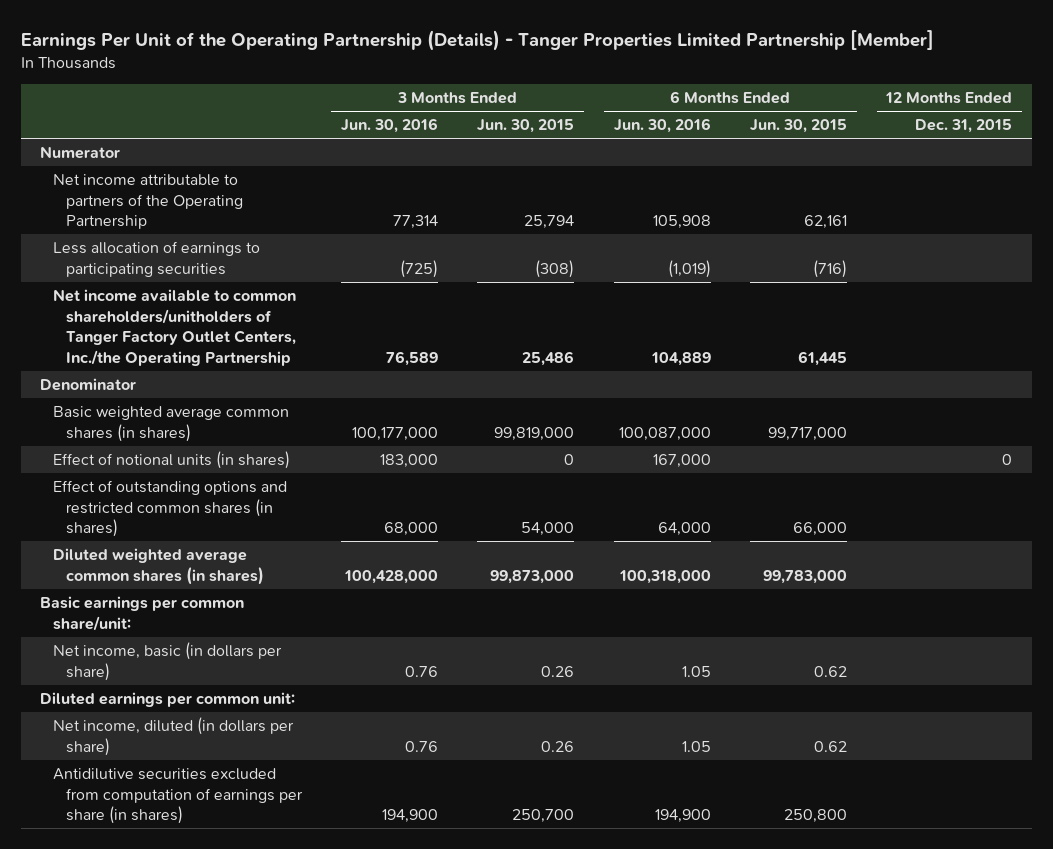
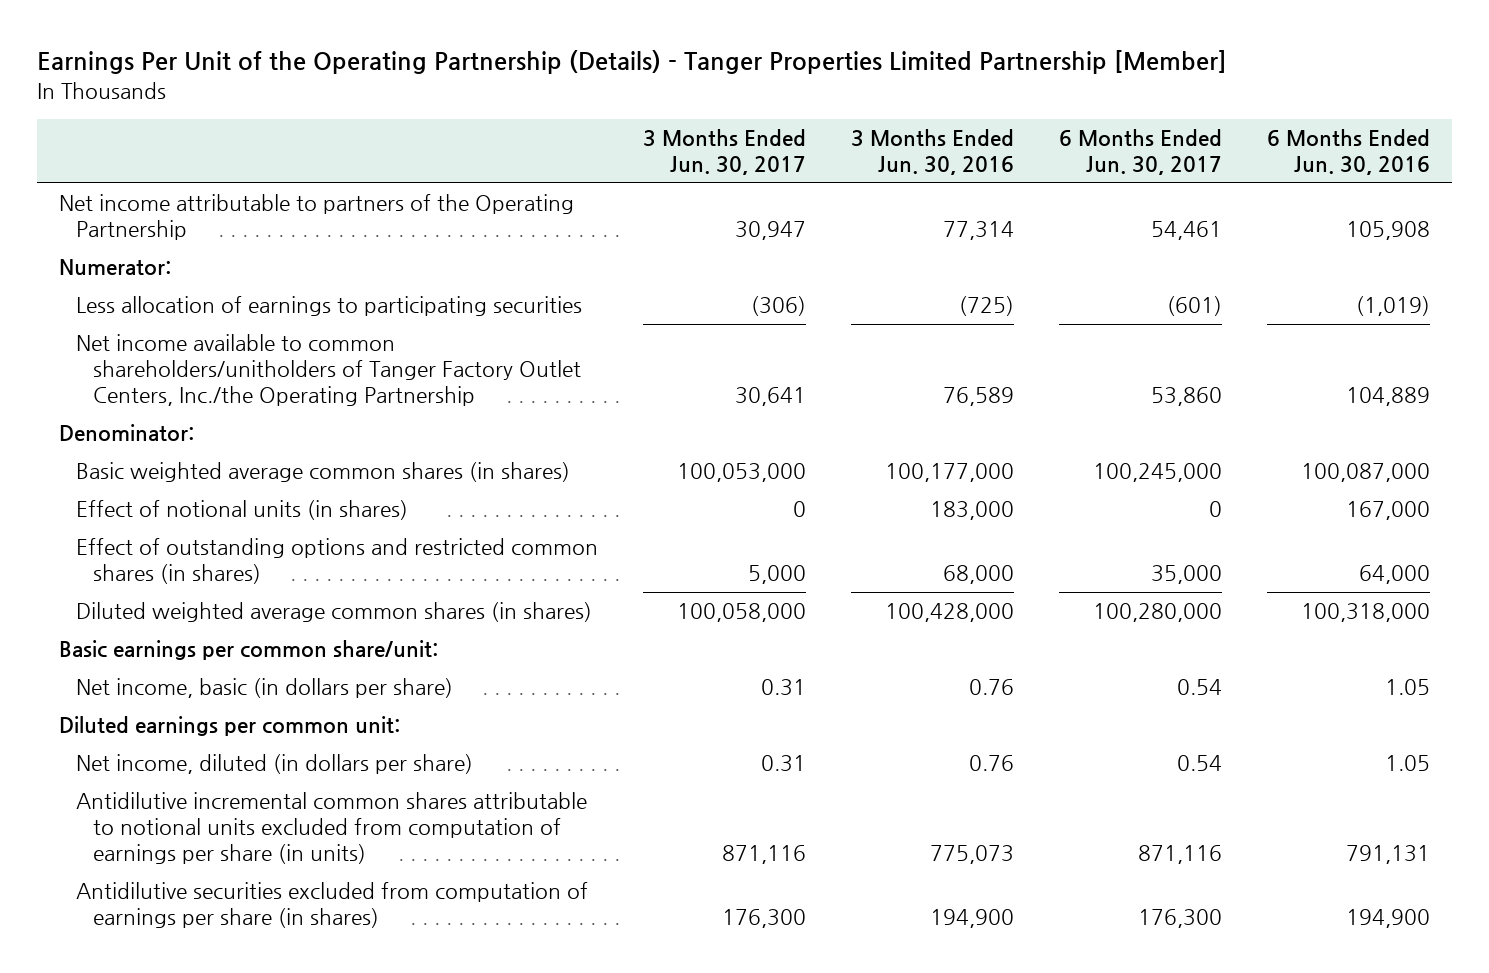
- | 3 Months Ended Jun. 30, 2016 | 3 Months Ended Jun. 30, 2015 | 6 Months Ended Jun. 30, 2016 | 6 Months Ended Jun. 30, 2015 | 12 Months Ended Dec. 31, 2015
+ | 3 Months Ended Jun. 30, 2017 | 3 Months Ended Jun. 30, 2016 | 6 Months Ended Jun. 30, 2017 | 6 Months Ended Jun. 30, 2016
- Numerator
+ Numerator:
- Denominator
+ Denominator:
+ Antidilutive incremental common shares attributable to notional units excluded from computation of earnings per share (in units) | 871,116 | 775,073 | 871,116 | 791,131

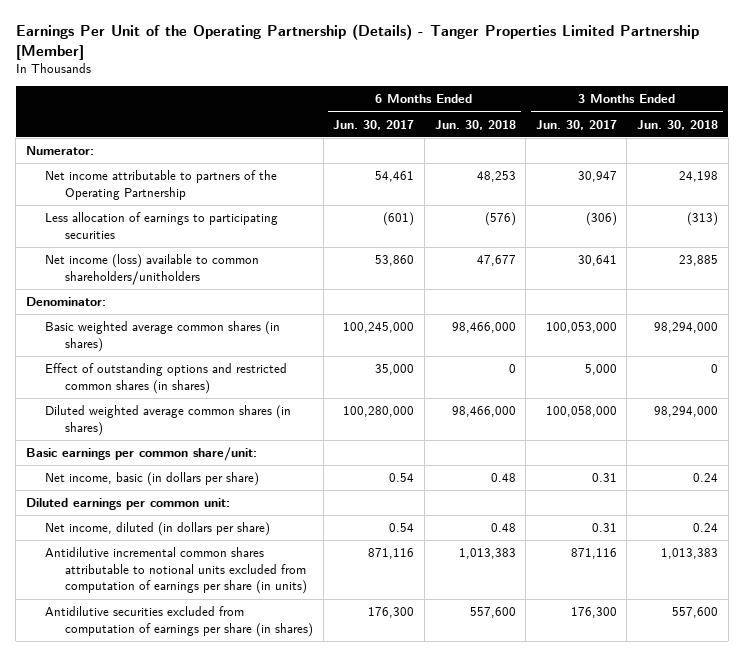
- | 3 Months Ended Jun. 30, 2017 | 3 Months Ended Jun. 30, 2016 | 6 Months Ended Jun. 30, 2017 | 6 Months Ended Jun. 30, 2016
+ | 6 Months Ended Jun. 30, 2017 | 6 Months Ended Jun. 30, 2018 | 3 Months Ended Jun. 30, 2017 | 3 Months Ended Jun. 30, 2018
moved down: Net income attributable to partners of the Operating Partnership | 54,461 | 48,253 | 30,947 | 24,198
- Net income available to common shareholders/unitholders of Tanger Factory Outlet Centers, Inc./the Operating Partnership | 30,641 | 76,589 | 53,860 | 104,889
+ Net income (loss) available to common shareholders/unitholders | 53,860 | 47,677 | 30,641 | 23,885
- Effect of notional units (in shares) | 0 | 183,000 | 0 | 167,000

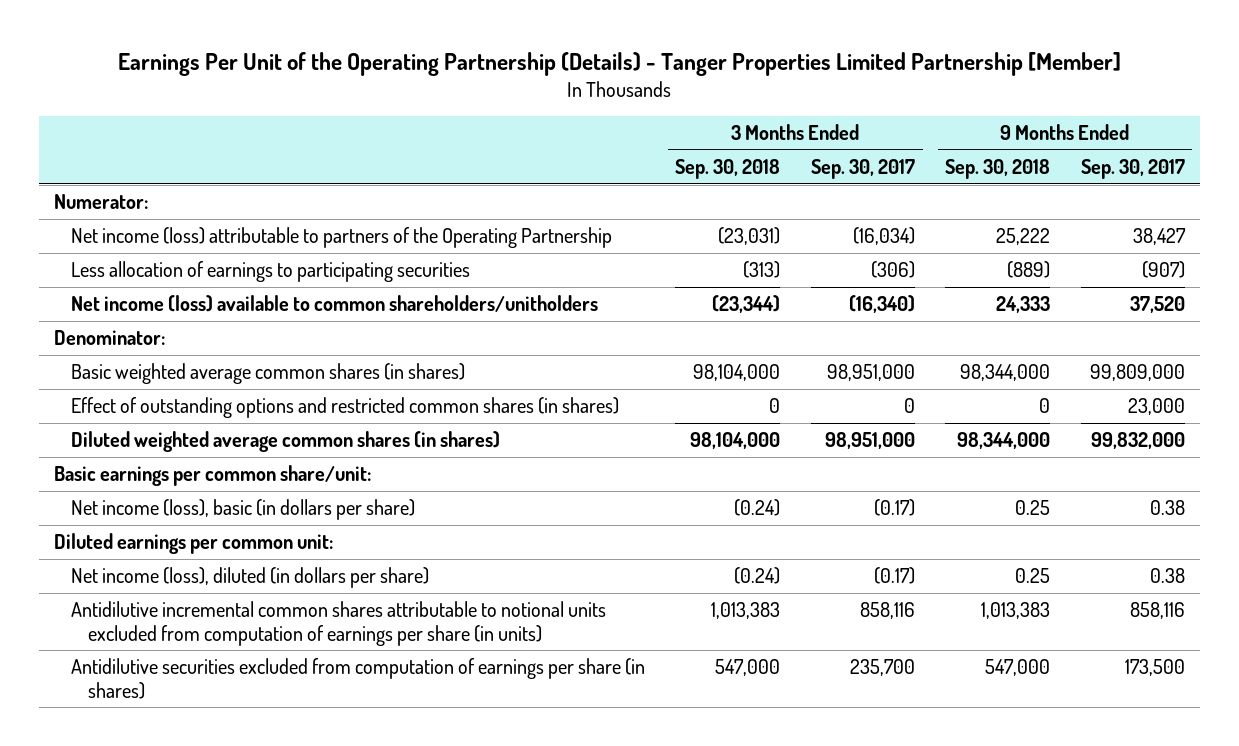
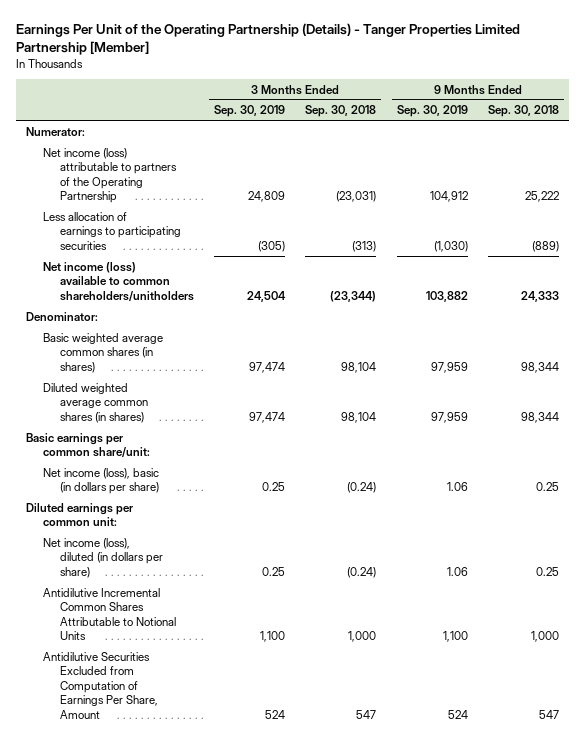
- | 3 Months Ended Sep. 30, 2018 | 3 Months Ended Sep. 30, 2017 | 9 Months Ended Sep. 30, 2018 | 9 Months Ended Sep. 30, 2017
+ | 3 Months Ended Sep. 30, 2019 | 3 Months Ended Sep. 30, 2018 | 9 Months Ended Sep. 30, 2019 | 9 Months Ended Sep. 30, 2018
- Basic weighted average common shares (in shares) | 98,104,000 | 98,951,000 | 98,344,000 | 99,809,000
- Effect of outstanding options and restricted common shares (in shares) | 0 | 0 | 0 | 23,000
- Diluted weighted average common shares (in shares) | 98,104,000 | 98,951,000 | 98,344,000 | 99,832,000
+ Basic weighted average common shares (in shares) | 97,474 | 98,104 | 97,959 | 98,344
+ Diluted weighted average common shares (in shares) | 97,474 | 98,104 | 97,959 | 98,344
- Antidilutive incremental common shares attributable to notional units excluded from computation of earnings per share (in units) | 1,013,383 | 858,116 | 1,013,383 | 858,116
- Antidilutive securities excluded from computation of earnings per share (in shares) | 547,000 | 235,700 | 547,000 | 173,500
+ Antidilutive Incremental Common Shares Attributable to Notional Units | 1,100 | 1,000 | 1,100 | 1,000
+ Antidilutive Securities Excluded from Computation of Earnings Per Share, Amount | 524 | 547 | 524 | 547

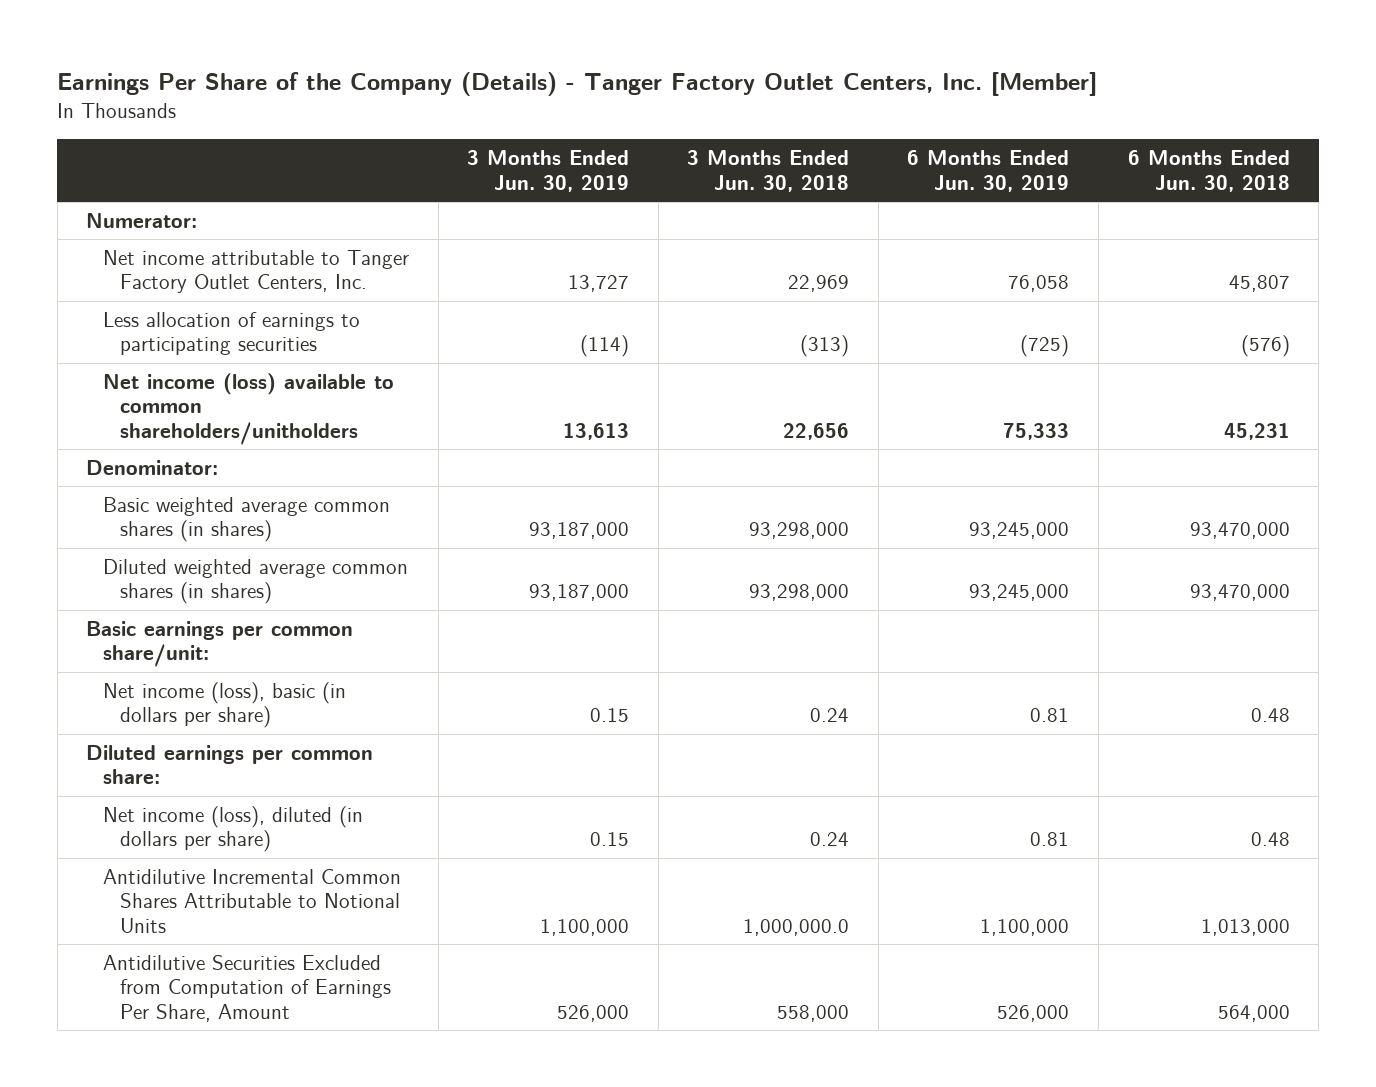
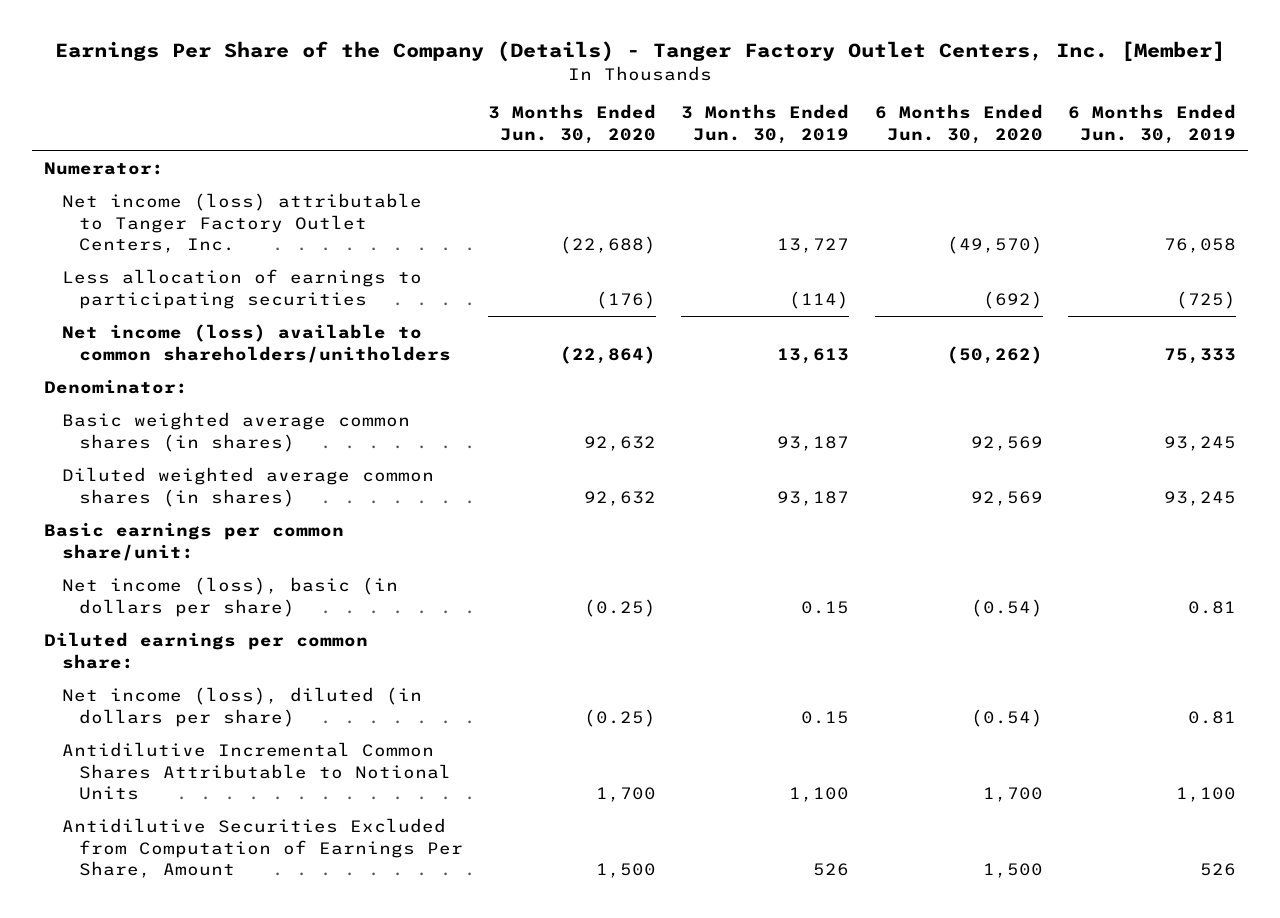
- | 3 Months Ended Jun. 30, 2019 | 3 Months Ended Jun. 30, 2018 | 6 Months Ended Jun. 30, 2019 | 6 Months Ended Jun. 30, 2018
+ | 3 Months Ended Jun. 30, 2020 | 3 Months Ended Jun. 30, 2019 | 6 Months Ended Jun. 30, 2020 | 6 Months Ended Jun. 30, 2019
- Net income attributable to Tanger Factory Outlet Centers, Inc. | 13,727 | 22,969 | 76,058 | 45,807
+ Net income (loss) attributable to Tanger Factory Outlet Centers, Inc. | (22,688) | 13,727 | (49,570) | 76,058
- Basic weighted average common shares (in shares) | 93,187,000 | 93,298,000 | 93,245,000 | 93,470,000
- Diluted weighted average common shares (in shares) | 93,187,000 | 93,298,000 | 93,245,000 | 93,470,000
+ Basic weighted average common shares (in shares) | 92,632 | 93,187 | 92,569 | 93,245
+ Diluted weighted average common shares (in shares) | 92,632 | 93,187 | 92,569 | 93,245
- Antidilutive Incremental Common Shares Attributable to Notional Units | 1,100,000 | 1,000,000.0 | 1,100,000 | 1,013,000
- Antidilutive Securities Excluded from Computation of Earnings Per Share, Amount | 526,000 | 558,000 | 526,000 | 564,000
+ Antidilutive Incremental Common Shares Attributable to Notional Units | 1,700 | 1,100 | 1,700 | 1,100
+ Antidilutive Securities Excluded from Computation of Earnings Per Share, Amount | 1,500 | 526 | 1,500 | 526

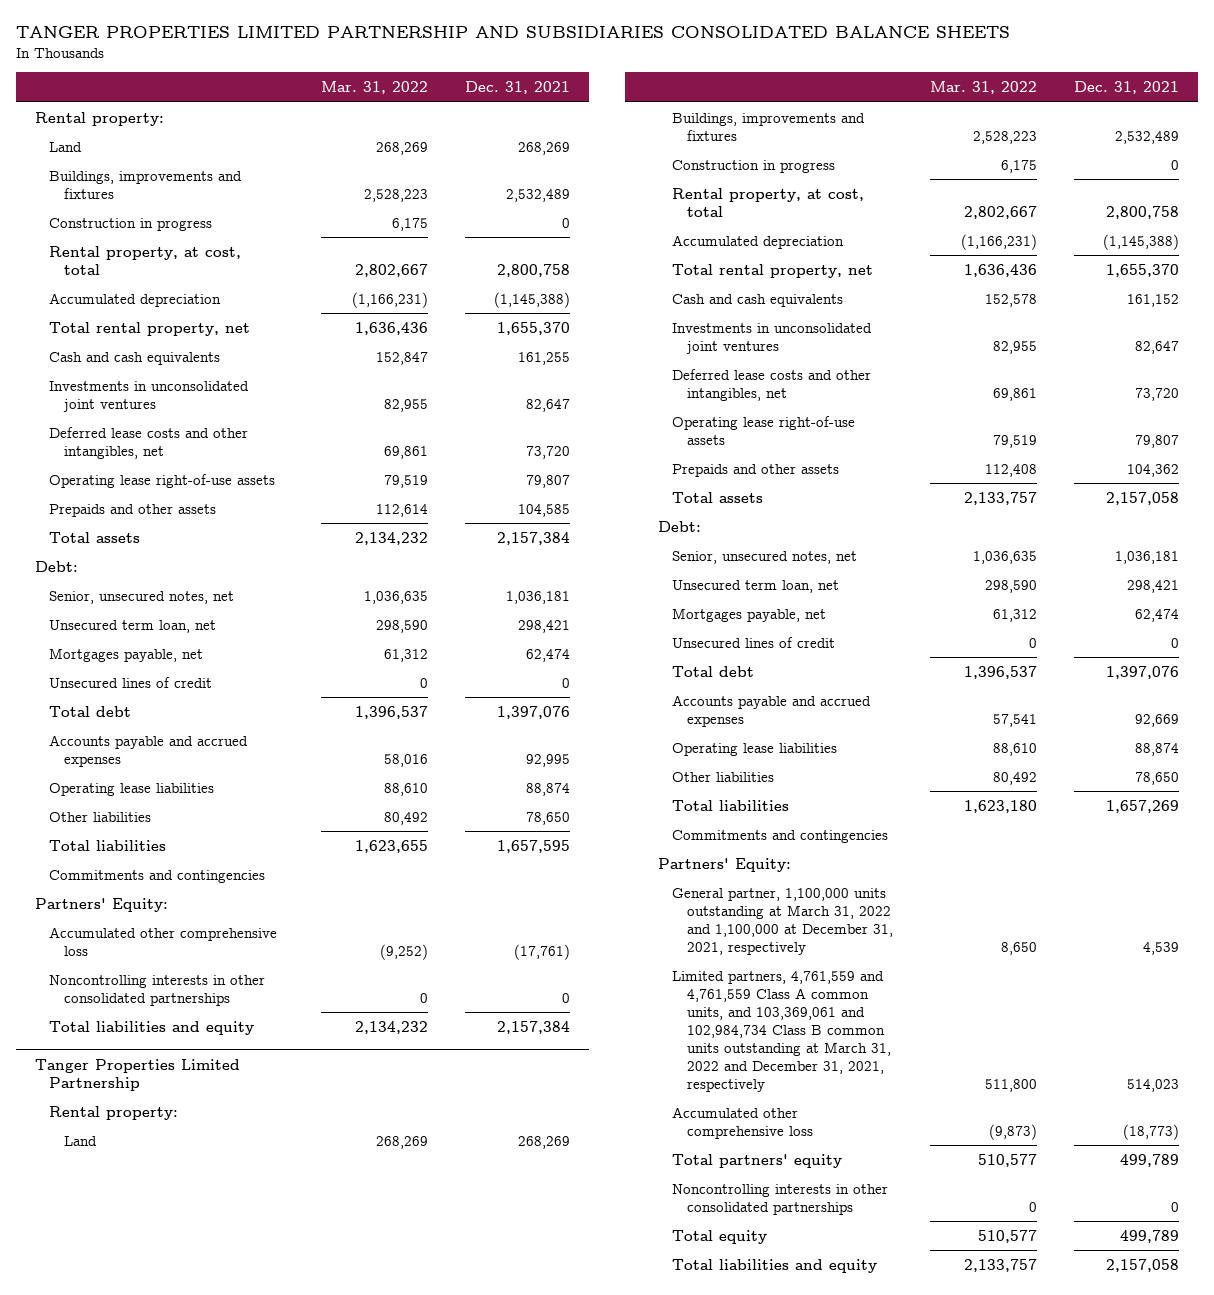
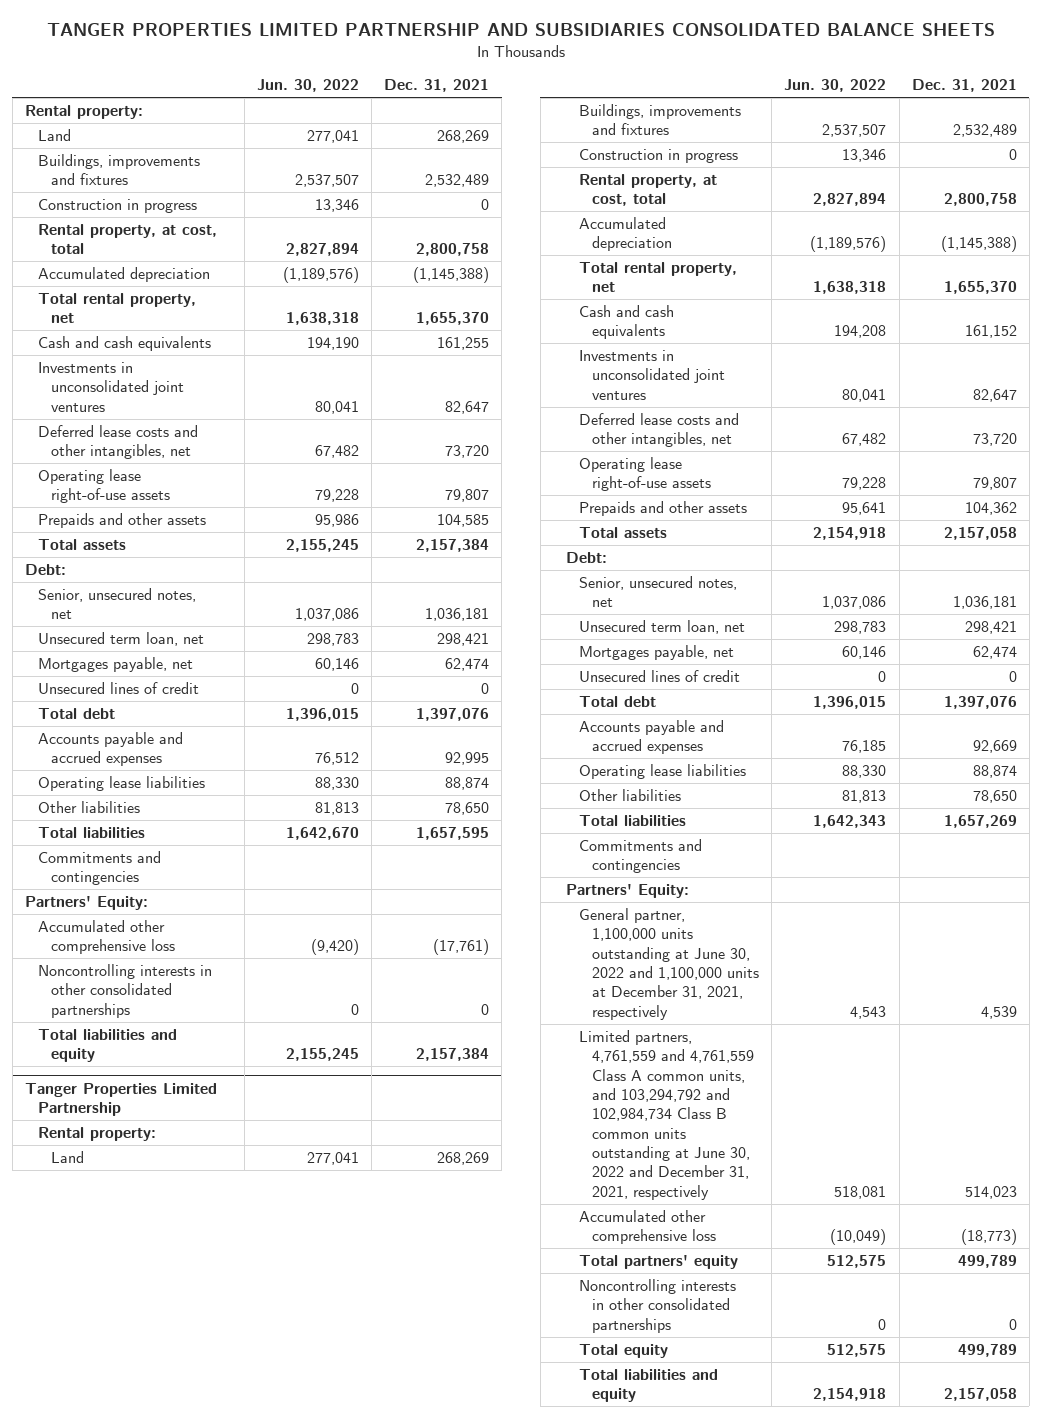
- | Mar. 31, 2022 | Dec. 31, 2021
+ | Jun. 30, 2022 | Dec. 31, 2021
@ Tanger Properties Limited Partnership
- General partner, 1,100,000 units outstanding at March 31, 2022 and 1,100,000 at December 31, 2021, respectively | 8,650 | 4,539
- Limited partners, 4,761,559 and 4,761,559 Class A common units, and 103,369,061 and 102,984,734 Class B common units outstanding at March 31, 2022 and December 31, 2021, respectively | 511,800 | 514,023
+ General partner, 1,100,000 units outstanding at June 30, 2022 and 1,100,000 units at December 31, 2021, respectively | 4,543 | 4,539
+ Limited partners, 4,761,559 and 4,761,559 Class A common units, and 103,294,792 and 102,984,734 Class B common units outstanding at June 30, 2022 and December 31, 2021, respectively | 518,081 | 514,023

